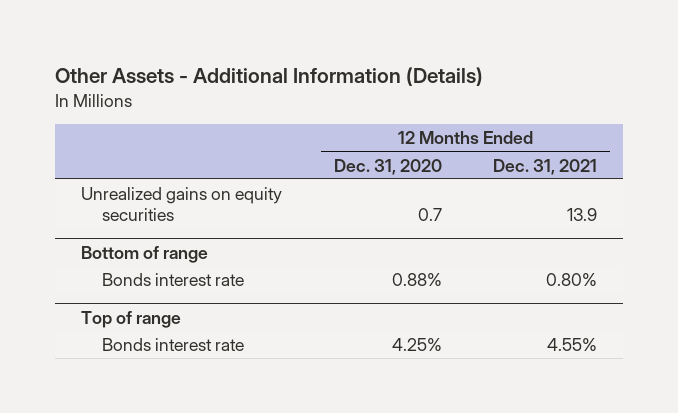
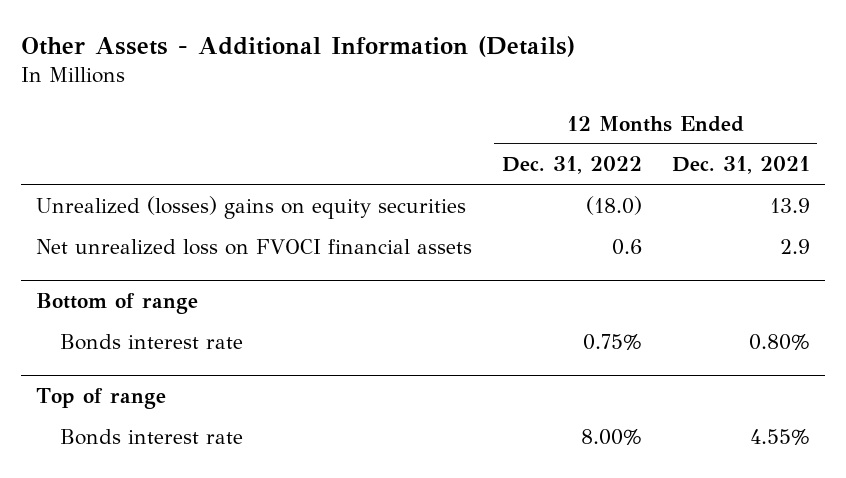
- | 12 Months Ended Dec. 31, 2020 | 12 Months Ended Dec. 31, 2021
+ | 12 Months Ended Dec. 31, 2022 | 12 Months Ended Dec. 31, 2021
- Unrealized gains on equity securities | 0.7 | 13.9
+ Unrealized (losses) gains on equity securities | (18.0) | 13.9
+ Net unrealized loss on FVOCI financial assets | 0.6 | 2.9

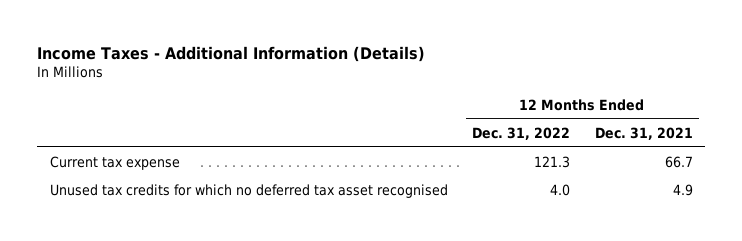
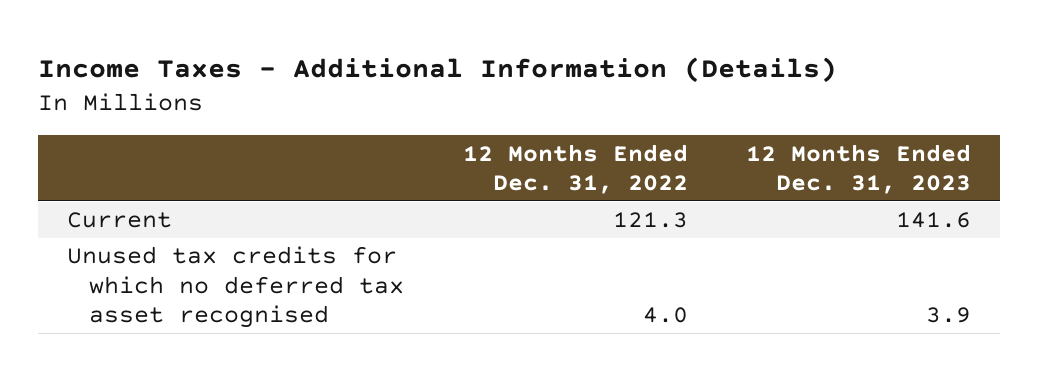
- | 12 Months Ended Dec. 31, 2022 | 12 Months Ended Dec. 31, 2021
+ | 12 Months Ended Dec. 31, 2022 | 12 Months Ended Dec. 31, 2023
- Current tax expense | 121.3 | 66.7
+ Current | 121.3 | 141.6

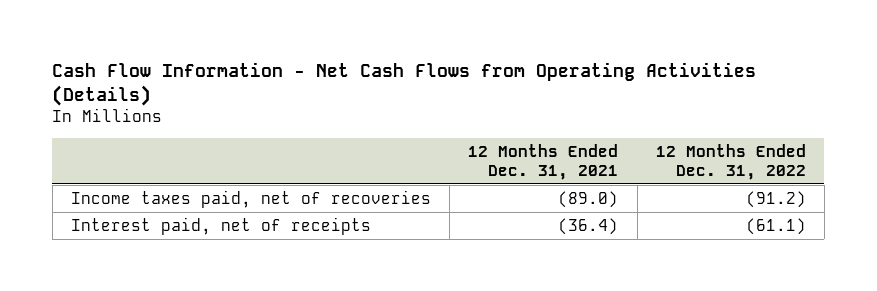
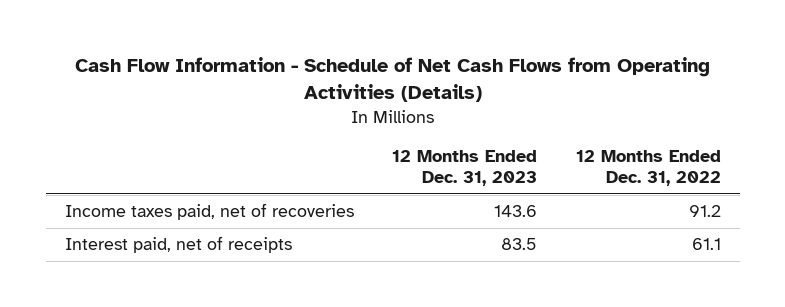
- Cash Flow Information - Net Cash Flows from Operating Activities (Details)
+ Cash Flow Information - Schedule of Net Cash Flows from Operating Activities (Details)
- | 12 Months Ended Dec. 31, 2021 | 12 Months Ended Dec. 31, 2022
+ | 12 Months Ended Dec. 31, 2023 | 12 Months Ended Dec. 31, 2022
- Income taxes paid, net of recoveries | (89.0) | (91.2)
- Interest paid, net of receipts | (36.4) | (61.1)
+ Income taxes paid, net of recoveries | 143.6 | 91.2
+ Interest paid, net of receipts | 83.5 | 61.1

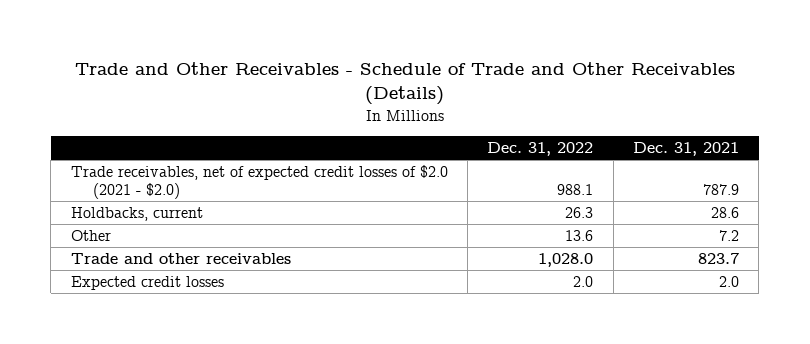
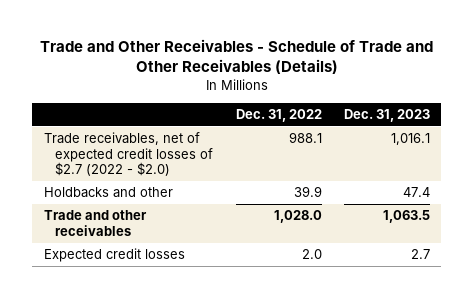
- | Dec. 31, 2022 | Dec. 31, 2021
+ | Dec. 31, 2022 | Dec. 31, 2023
- Trade receivables, net of expected credit losses of $2.0 (2021 - $2.0) | 988.1 | 787.9
- Holdbacks, current | 26.3 | 28.6
- Other | 13.6 | 7.2
+ Trade receivables, net of expected credit losses of $2.7 (2022 - $2.0) | 988.1 | 1,016.1
+ Holdbacks and other | 39.9 | 47.4

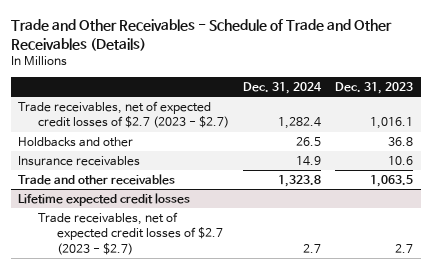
- | Dec. 31, 2022 | Dec. 31, 2023
+ | Dec. 31, 2024 | Dec. 31, 2023
- Trade receivables, net of expected credit losses of $2.7 (2022 - $2.0) | 988.1 | 1,016.1
- Holdbacks and other | 39.9 | 47.4
+ Trade receivables, net of expected credit losses of $2.7 (2023 - $2.7) | 1,282.4 | 1,016.1
+ Holdbacks and other | 26.5 | 36.8
+ Insurance receivables | 14.9 | 10.6
- Expected credit losses | 2.0 | 2.7
+ Lifetime expected credit losses
+ Trade receivables, net of expected credit losses of $2.7 (2023 - $2.7) | 2.7 | 2.7

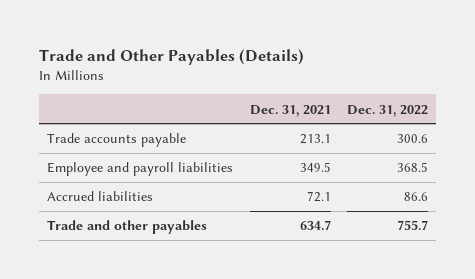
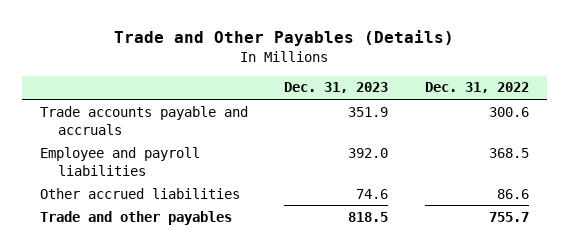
- | Dec. 31, 2021 | Dec. 31, 2022
+ | Dec. 31, 2023 | Dec. 31, 2022
- Trade accounts payable | 213.1 | 300.6
+ Trade accounts payable and accruals | 351.9 | 300.6
- Accrued liabilities | 72.1 | 86.6
+ Other accrued liabilities | 74.6 | 86.6

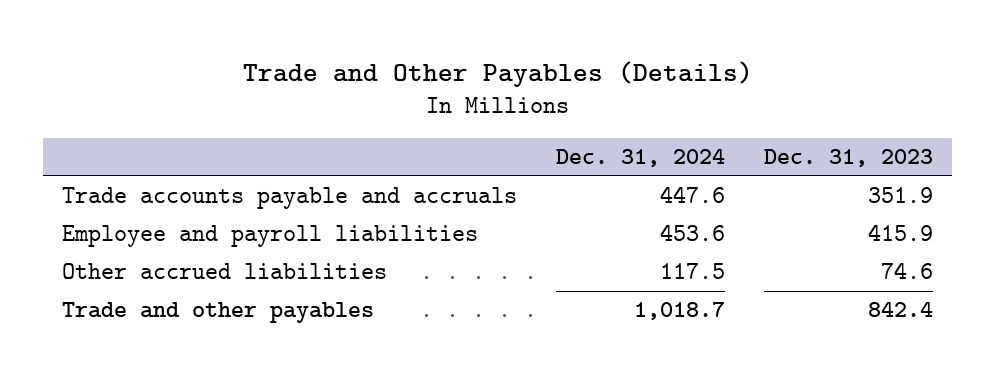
- | Dec. 31, 2023 | Dec. 31, 2022
+ | Dec. 31, 2024 | Dec. 31, 2023
- Employee and payroll liabilities | 392.0 | 368.5
+ Employee and payroll liabilities | 453.6 | 415.9
- Trade and other payables | 818.5 | 755.7
+ Trade and other payables | 1,018.7 | 842.4

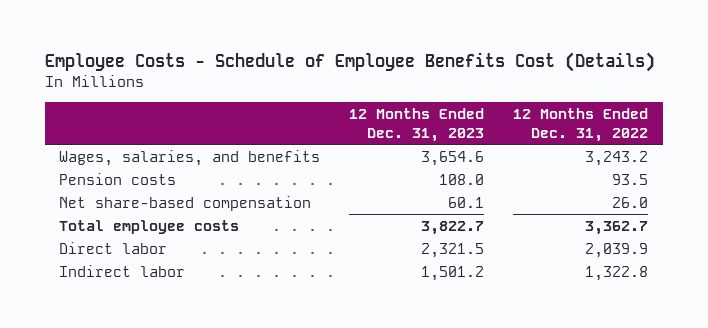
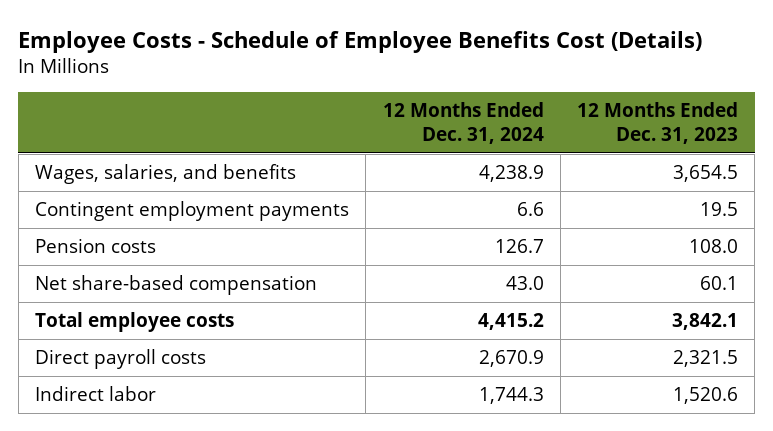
- | 12 Months Ended Dec. 31, 2023 | 12 Months Ended Dec. 31, 2022
+ | 12 Months Ended Dec. 31, 2024 | 12 Months Ended Dec. 31, 2023
- Wages, salaries, and benefits | 3,654.6 | 3,243.2
+ Wages, salaries, and benefits | 4,238.9 | 3,654.5
+ Contingent employment payments | 6.6 | 19.5
- Total employee costs | 3,822.7 | 3,362.7
- Direct labor | 2,321.5 | 2,039.9
- Indirect labor | 1,501.2 | 1,322.8
+ Total employee costs | 4,415.2 | 3,842.1
+ Direct payroll costs | 2,670.9 | 2,321.5
+ Indirect labor | 1,744.3 | 1,520.6

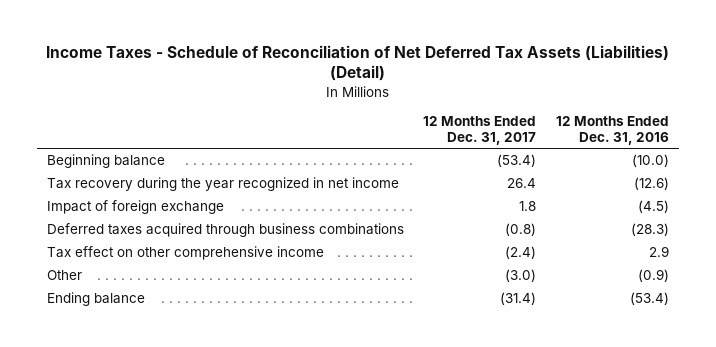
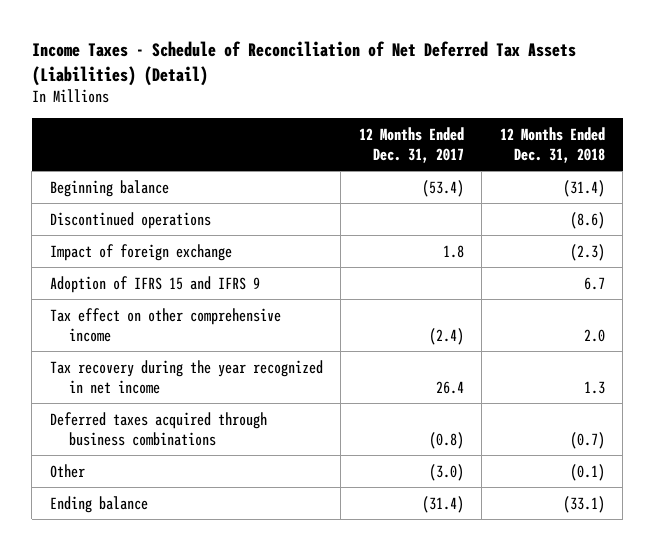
- | 12 Months Ended Dec. 31, 2017 | 12 Months Ended Dec. 31, 2016
+ | 12 Months Ended Dec. 31, 2017 | 12 Months Ended Dec. 31, 2018
+ Discontinued operations | | (8.6)
+ Adoption of IFRS 15 and IFRS 9 | | 6.7
moved down: Tax recovery during the year recognized in net income | 26.4 | 1.3
moved down: Deferred taxes acquired through business combinations | (0.8) | (0.7)

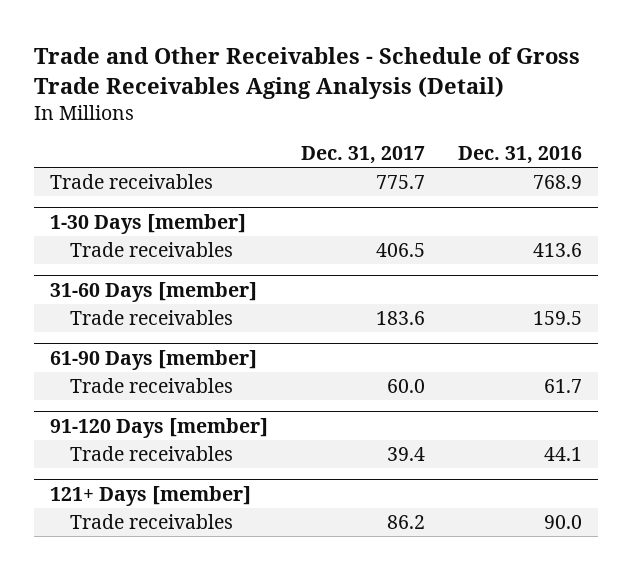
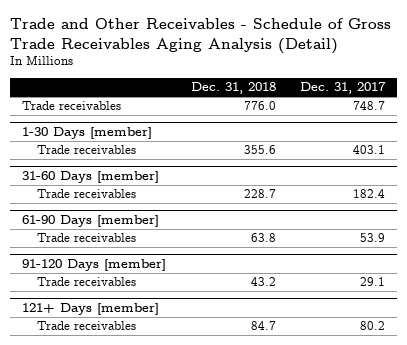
- | Dec. 31, 2017 | Dec. 31, 2016
+ | Dec. 31, 2018 | Dec. 31, 2017
- Trade receivables | 775.7 | 768.9
+ Trade receivables | 776.0 | 748.7
@ 1-30 Days [member]
- Trade receivables | 406.5 | 413.6
+ Trade receivables | 355.6 | 403.1
@ 31-60 Days [member]
- Trade receivables | 183.6 | 159.5
+ Trade receivables | 228.7 | 182.4
@ 61-90 Days [member]
- Trade receivables | 60.0 | 61.7
+ Trade receivables | 63.8 | 53.9
@ 91-120 Days [member]
- Trade receivables | 39.4 | 44.1
+ Trade receivables | 43.2 | 29.1
@ 121+ Days [member]
- Trade receivables | 86.2 | 90.0
+ Trade receivables | 84.7 | 80.2

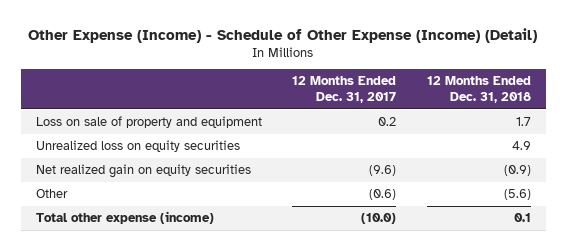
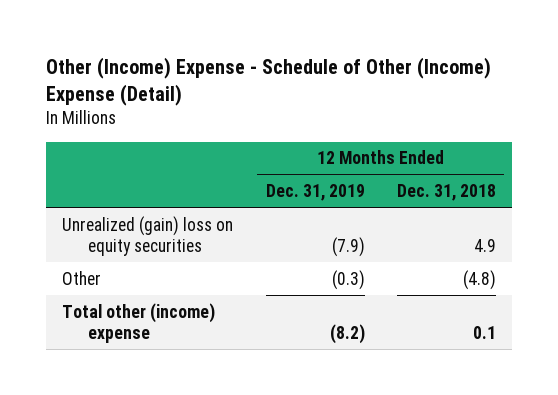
- Other Expense (Income) - Schedule of Other Expense (Income) (Detail)
+ Other (Income) Expense - Schedule of Other (Income) Expense (Detail)
- | 12 Months Ended Dec. 31, 2017 | 12 Months Ended Dec. 31, 2018
+ | 12 Months Ended Dec. 31, 2019 | 12 Months Ended Dec. 31, 2018
- Loss on sale of property and equipment | 0.2 | 1.7
- Unrealized loss on equity securities | | 4.9
- Net realized gain on equity securities | (9.6) | (0.9)
- Other | (0.6) | (5.6)
- Total other expense (income) | (10.0) | 0.1
+ Unrealized (gain) loss on equity securities | (7.9) | 4.9
+ Other | (0.3) | (4.8)
+ Total other (income) expense | (8.2) | 0.1

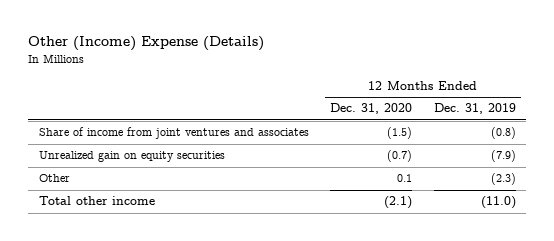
- Other (Income) Expense - Schedule of Other (Income) Expense (Detail)
+ Other (Income) Expense (Details)
- | 12 Months Ended Dec. 31, 2019 | 12 Months Ended Dec. 31, 2018
+ | 12 Months Ended Dec. 31, 2020 | 12 Months Ended Dec. 31, 2019
- Unrealized (gain) loss on equity securities | (7.9) | 4.9
- Other | (0.3) | (4.8)
- Total other (income) expense | (8.2) | 0.1
+ Share of income from joint ventures and associates | (1.5) | (0.8)
+ Unrealized gain on equity securities | (0.7) | (7.9)
+ Other | 0.1 | (2.3)
+ Total other income | (2.1) | (11.0)

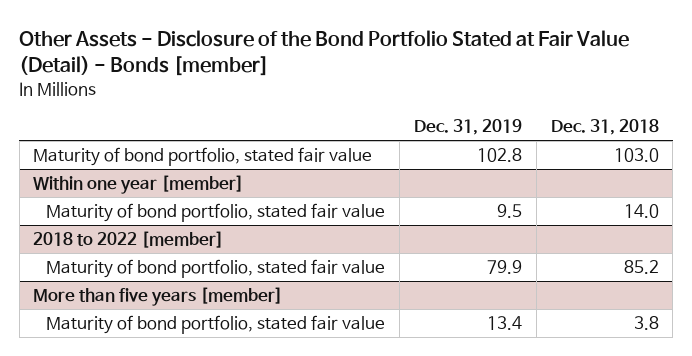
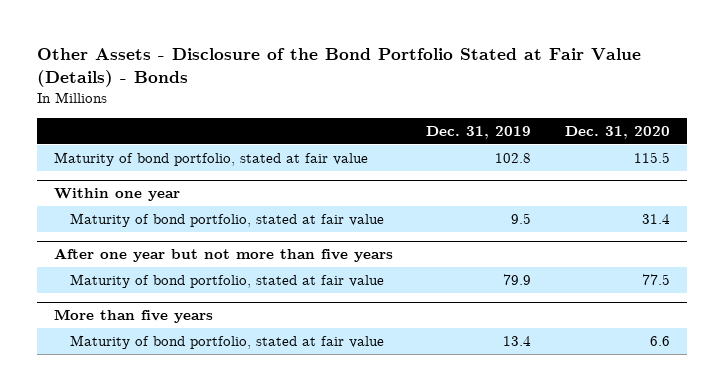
- Other Assets - Disclosure of the Bond Portfolio Stated at Fair Value (Detail) - Bonds [member]
+ Other Assets - Disclosure of the Bond Portfolio Stated at Fair Value (Details) - Bonds
- | Dec. 31, 2019 | Dec. 31, 2018
+ | Dec. 31, 2019 | Dec. 31, 2020
- Maturity of bond portfolio, stated fair value | 102.8 | 103.0
- Within one year [member]
- Maturity of bond portfolio, stated fair value | 9.5 | 14.0
- 2018 to 2022 [member]
- Maturity of bond portfolio, stated fair value | 79.9 | 85.2
- More than five years [member]
- Maturity of bond portfolio, stated fair value | 13.4 | 3.8
+ Maturity of bond portfolio, stated at fair value | 102.8 | 115.5
+ Within one year
+ Maturity of bond portfolio, stated at fair value | 9.5 | 31.4
+ After one year but not more than five years
+ Maturity of bond portfolio, stated at fair value | 79.9 | 77.5
+ More than five years
+ Maturity of bond portfolio, stated at fair value | 13.4 | 6.6

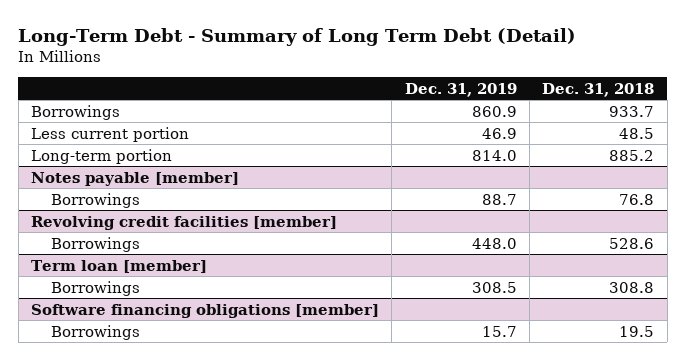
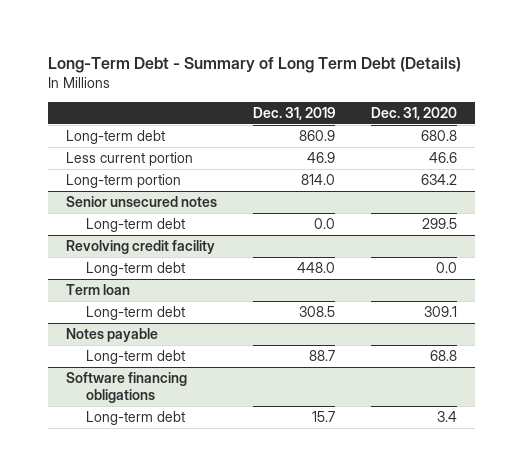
- Long-Term Debt - Summary of Long Term Debt (Detail)
+ Long-Term Debt - Summary of Long Term Debt (Details)
- | Dec. 31, 2019 | Dec. 31, 2018
+ | Dec. 31, 2019 | Dec. 31, 2020
- Borrowings | 860.9 | 933.7
+ Long-term debt | 860.9 | 680.8
- Notes payable [member]
- Borrowings | 88.7 | 76.8
- Revolving credit facilities [member]
- Borrowings | 448.0 | 528.6
- Term loan [member]
- Borrowings | 308.5 | 308.8
- Software financing obligations [member]
- Borrowings | 15.7 | 19.5
+ Senior unsecured notes
+ Long-term debt | 0.0 | 299.5
+ Revolving credit facility
+ Long-term debt | 448.0 | 0.0
+ Term loan
+ Long-term debt | 308.5 | 309.1
+ Notes payable
+ Long-term debt | 88.7 | 68.8
+ Software financing obligations
+ Long-term debt | 15.7 | 3.4

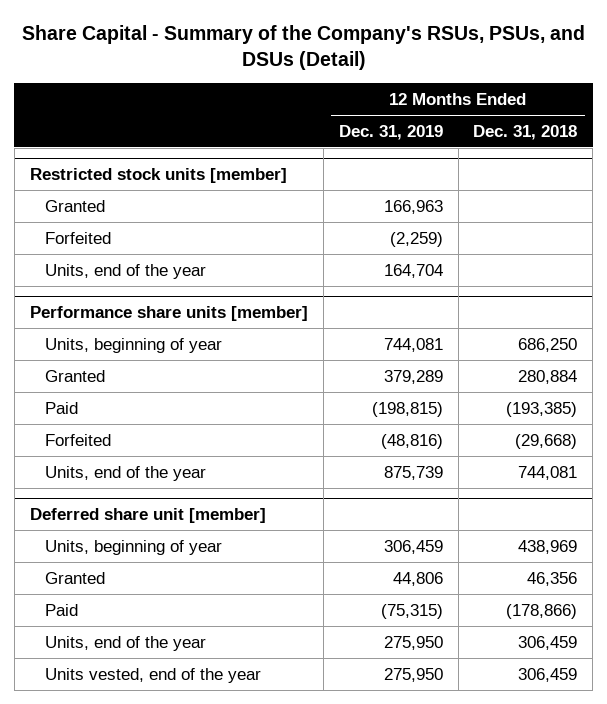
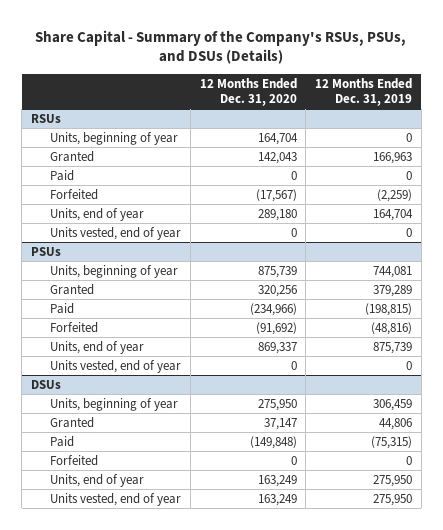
- Share Capital - Summary of the Company's RSUs, PSUs, and DSUs (Detail)
+ Share Capital - Summary of the Company's RSUs, PSUs, and DSUs (Details)
- | 12 Months Ended Dec. 31, 2019 | 12 Months Ended Dec. 31, 2018
+ | 12 Months Ended Dec. 31, 2020 | 12 Months Ended Dec. 31, 2019
- Restricted stock units [member]
+ RSUs
+ Units, beginning of year | 164,704 | 0
+ Paid | 0 | 0
- Units, end of the year | 164,704 |
- Performance share units [member]
+ Units, end of year | 289,180 | 164,704
+ Units vested, end of year | 0 | 0
+ PSUs
- Units, end of the year | 875,739 | 744,081
- Deferred share unit [member]
+ Units, end of year | 869,337 | 875,739
+ Units vested, end of year | 0 | 0
+ DSUs
- Units, end of the year | 275,950 | 306,459
- Units vested, end of the year | 275,950 | 306,459
+ Forfeited | 0 | 0
+ Units, end of year | 163,249 | 275,950
+ Units vested, end of year | 163,249 | 275,950

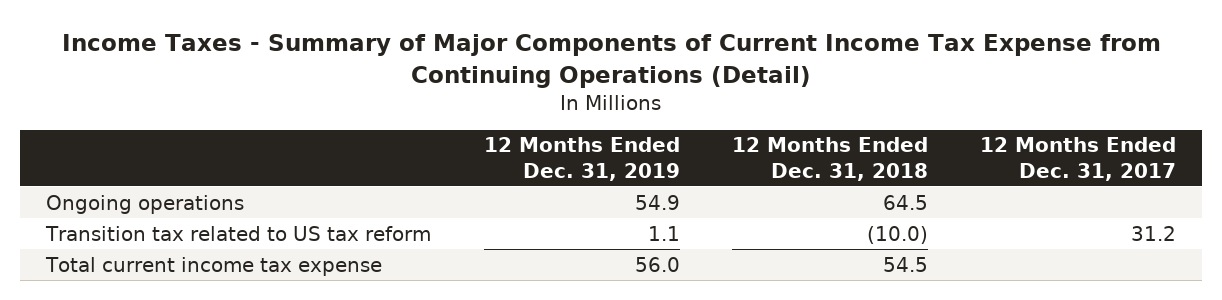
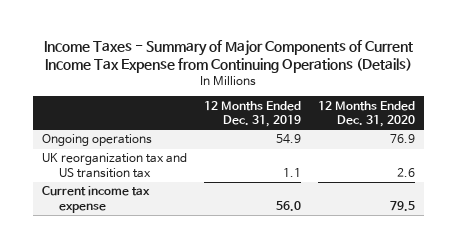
- Income Taxes - Summary of Major Components of Current Income Tax Expense from Continuing Operations (Detail)
+ Income Taxes - Summary of Major Components of Current Income Tax Expense from Continuing Operations (Details)
- | 12 Months Ended Dec. 31, 2019 | 12 Months Ended Dec. 31, 2018 | 12 Months Ended Dec. 31, 2017
+ | 12 Months Ended Dec. 31, 2019 | 12 Months Ended Dec. 31, 2020
- Transition tax related to US tax reform | 1.1 | (10.0) | 31.2
- Total current income tax expense | 56.0 | 54.5 |
+ UK reorganization tax and US transition tax | 1.1 | 2.6
+ Current income tax expense | 56.0 | 79.5

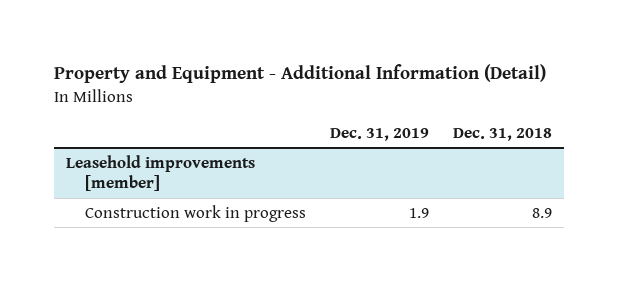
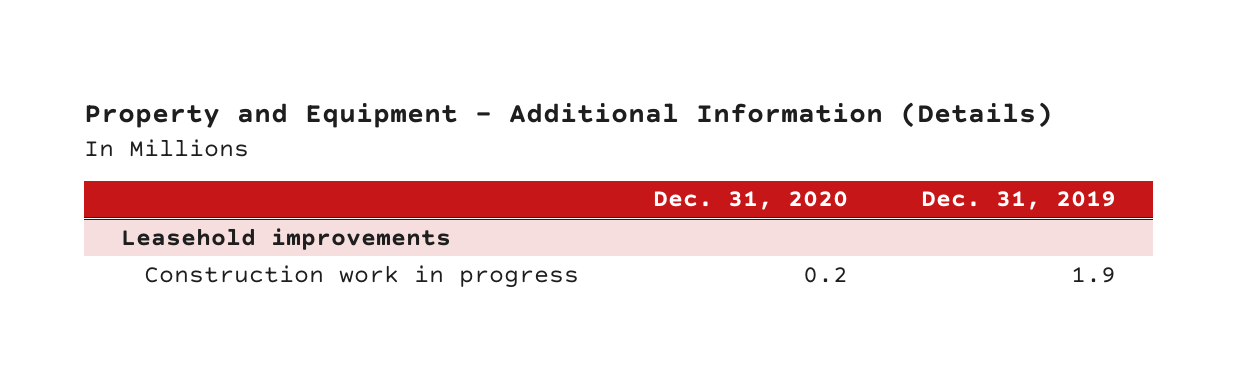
- Property and Equipment - Additional Information (Detail)
+ Property and Equipment - Additional Information (Details)
- | Dec. 31, 2019 | Dec. 31, 2018
+ | Dec. 31, 2020 | Dec. 31, 2019
- Leasehold improvements [member]
+ Leasehold improvements

